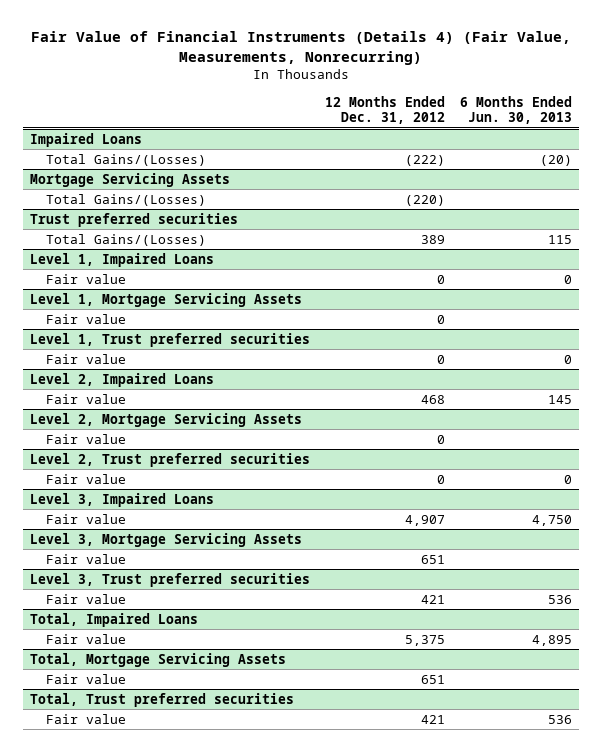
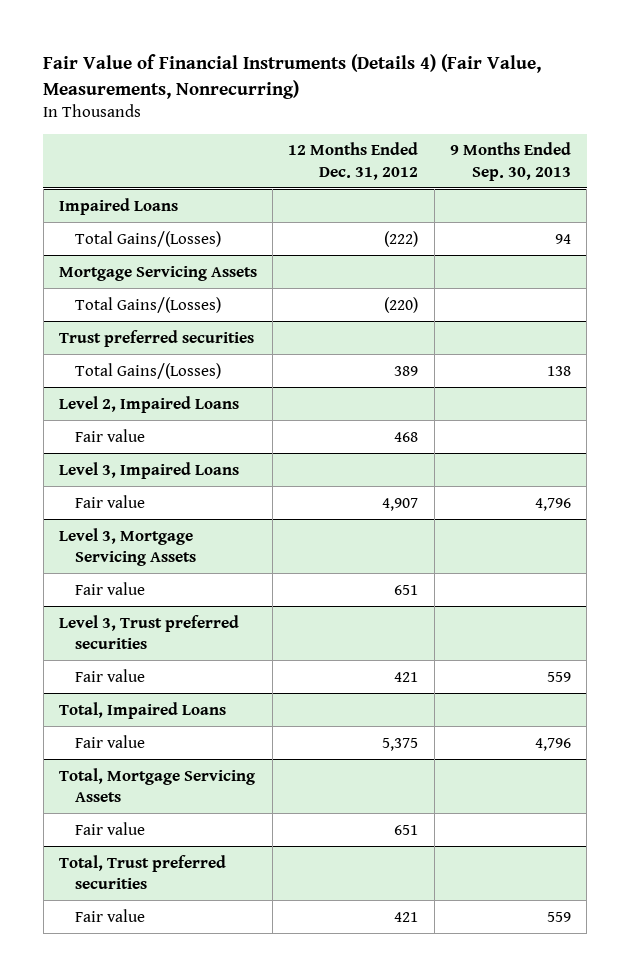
- | 12 Months Ended Dec. 31, 2012 | 6 Months Ended Jun. 30, 2013
+ | 12 Months Ended Dec. 31, 2012 | 9 Months Ended Sep. 30, 2013
- Level 1, Impaired Loans
- Fair value | 0 | 0
- Level 1, Mortgage Servicing Assets
- Fair value | 0 |
- Level 1, Trust preferred securities
- Fair value | 0 | 0
- Level 2, Mortgage Servicing Assets
- Fair value | 0 |
- Level 2, Trust preferred securities
- Fair value | 0 | 0

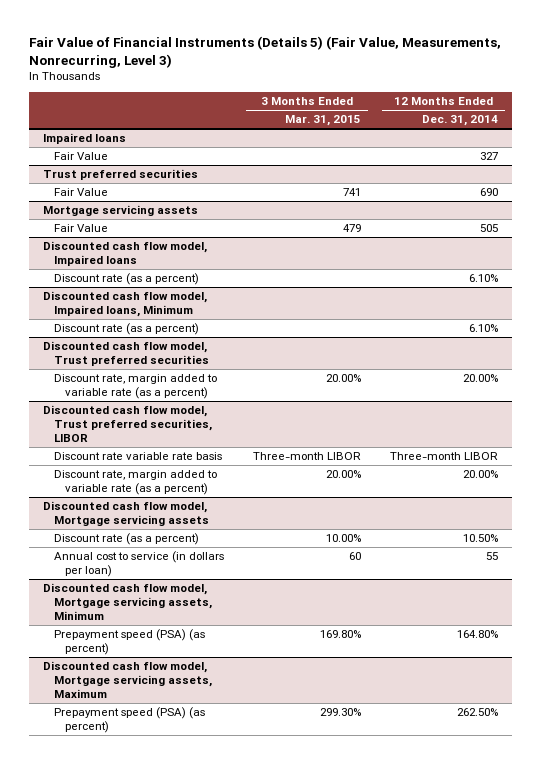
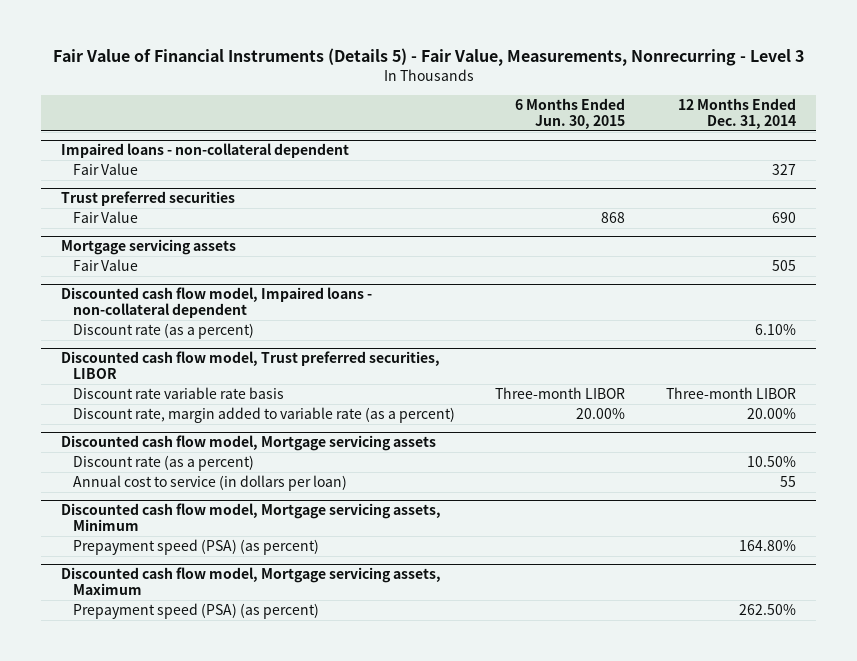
- Fair Value of Financial Instruments (Details 5) (Fair Value, Measurements, Nonrecurring, Level 3)
+ Fair Value of Financial Instruments (Details 5) - Fair Value, Measurements, Nonrecurring - Level 3
- | 3 Months Ended Mar. 31, 2015 | 12 Months Ended Dec. 31, 2014
+ | 6 Months Ended Jun. 30, 2015 | 12 Months Ended Dec. 31, 2014
- Impaired loans
+ Impaired loans - non-collateral dependent
- Discounted cash flow model, Impaired loans
- Discount rate (as a percent) | | 6.10%
- Discounted cash flow model, Impaired loans, Minimum
+ Discounted cash flow model, Impaired loans - non-collateral dependent
- Discounted cash flow model, Trust preferred securities
- Discount rate, margin added to variable rate (as a percent) | 20.00% | 20.00%

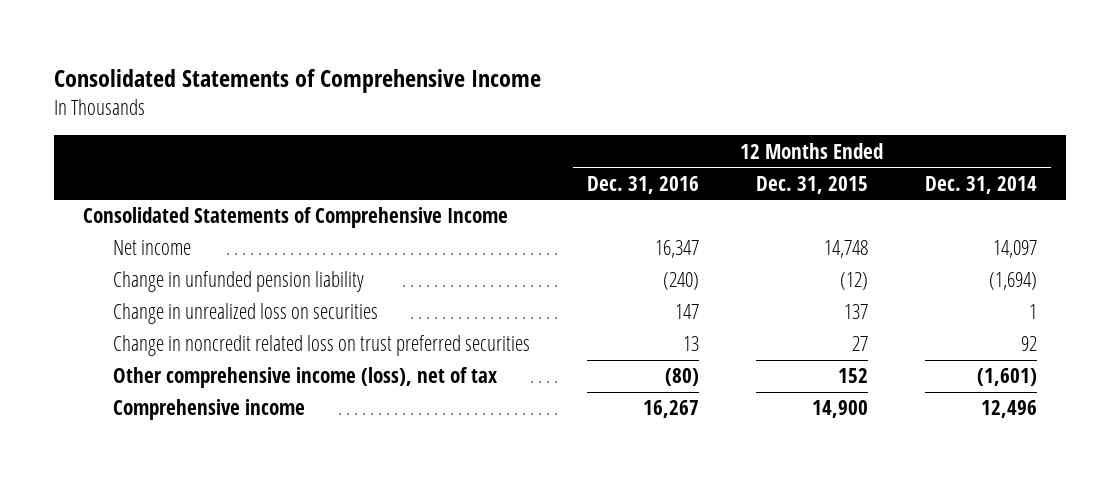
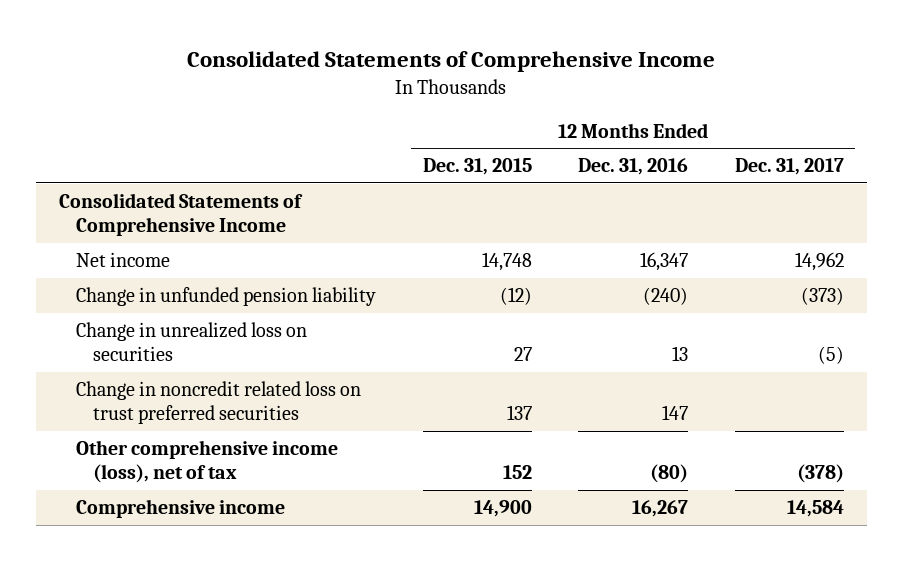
- | 12 Months Ended Dec. 31, 2016 | 12 Months Ended Dec. 31, 2015 | 12 Months Ended Dec. 31, 2014
+ | 12 Months Ended Dec. 31, 2015 | 12 Months Ended Dec. 31, 2016 | 12 Months Ended Dec. 31, 2017
- Change in unrealized loss on securities | 147 | 137 | 1
- Change in noncredit related loss on trust preferred securities | 13 | 27 | 92
+ Change in unrealized loss on securities | 27 | 13 | (5)
+ Change in noncredit related loss on trust preferred securities | 137 | 147 |

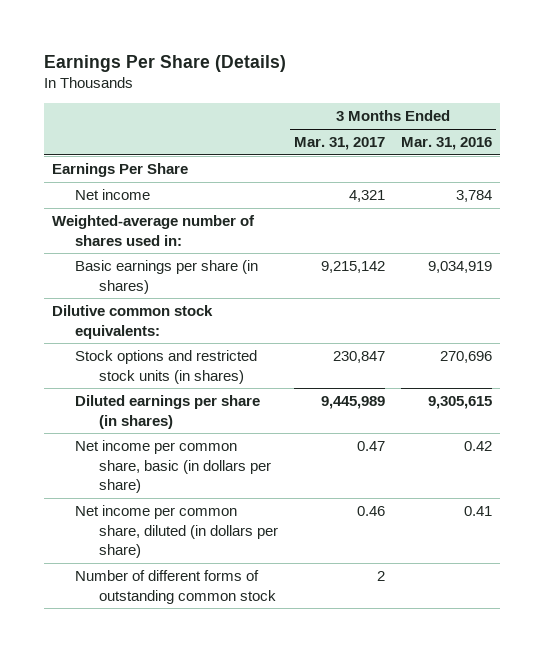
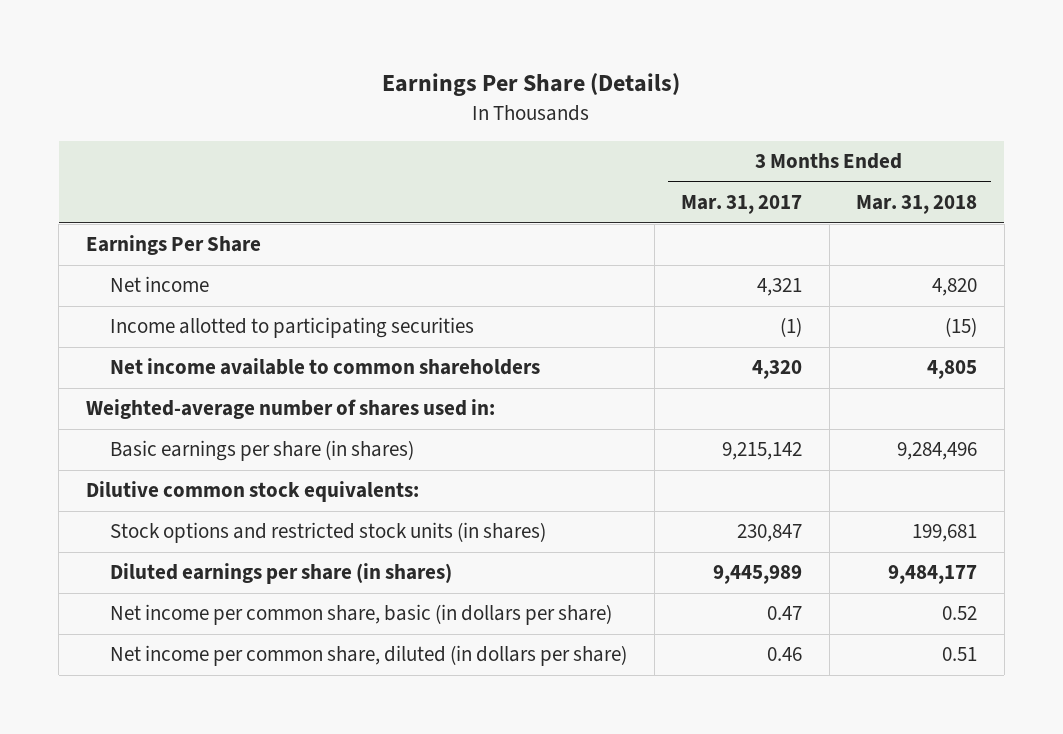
- | 3 Months Ended Mar. 31, 2017 | 3 Months Ended Mar. 31, 2016
+ | 3 Months Ended Mar. 31, 2017 | 3 Months Ended Mar. 31, 2018
+ Income allotted to participating securities | (1) | (15)
+ Net income available to common shareholders | 4,320 | 4,805
- Number of different forms of outstanding common stock | 2 |

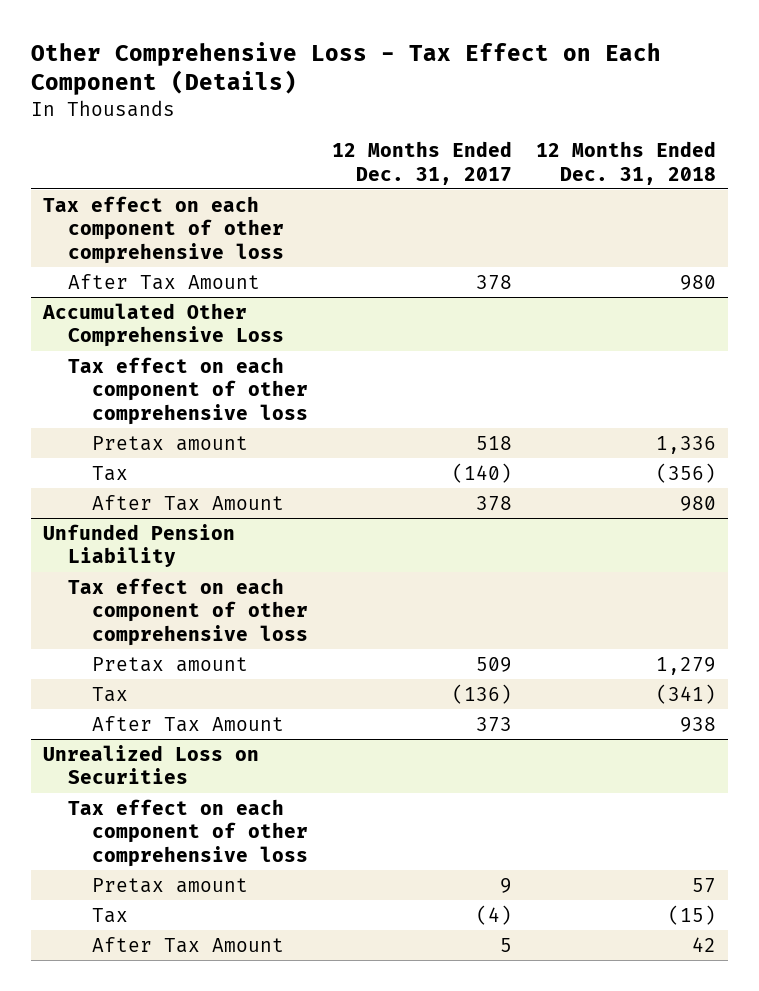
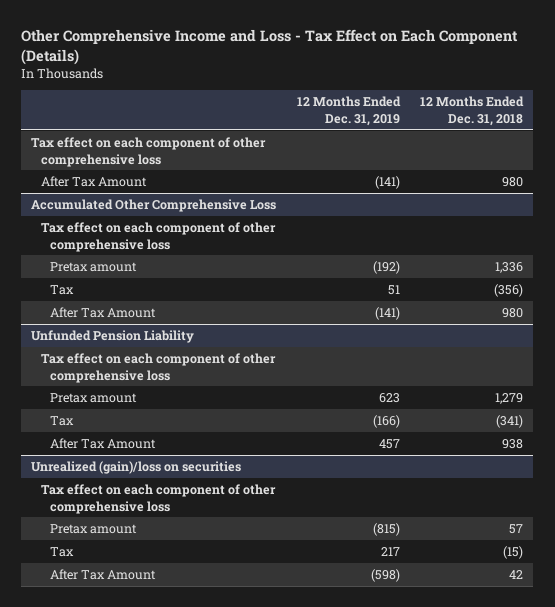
- Other Comprehensive Loss - Tax Effect on Each Component (Details)
+ Other Comprehensive Income and Loss - Tax Effect on Each Component (Details)
- | 12 Months Ended Dec. 31, 2017 | 12 Months Ended Dec. 31, 2018
+ | 12 Months Ended Dec. 31, 2019 | 12 Months Ended Dec. 31, 2018
- Unrealized Loss on Securities
+ Unrealized (gain)/loss on securities

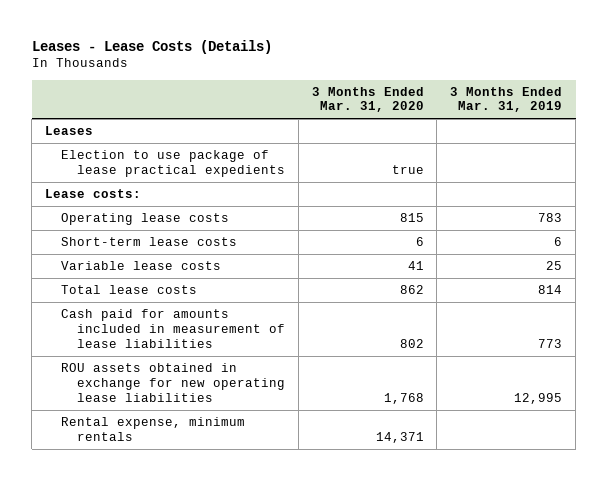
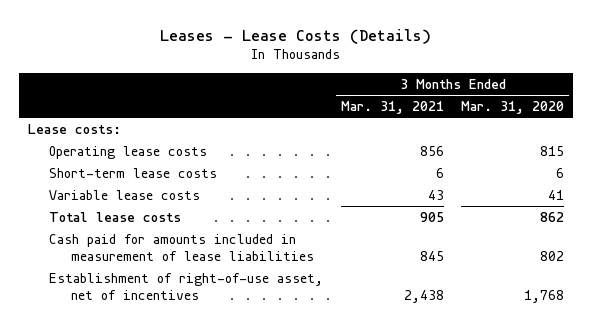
- | 3 Months Ended Mar. 31, 2020 | 3 Months Ended Mar. 31, 2019
+ | 3 Months Ended Mar. 31, 2021 | 3 Months Ended Mar. 31, 2020
- Leases
- Election to use package of lease practical expedients | true |
- ROU assets obtained in exchange for new operating lease liabilities | 1,768 | 12,995
- Rental expense, minimum rentals | 14,371 |
+ Establishment of right-of-use asset, net of incentives | 2,438 | 1,768

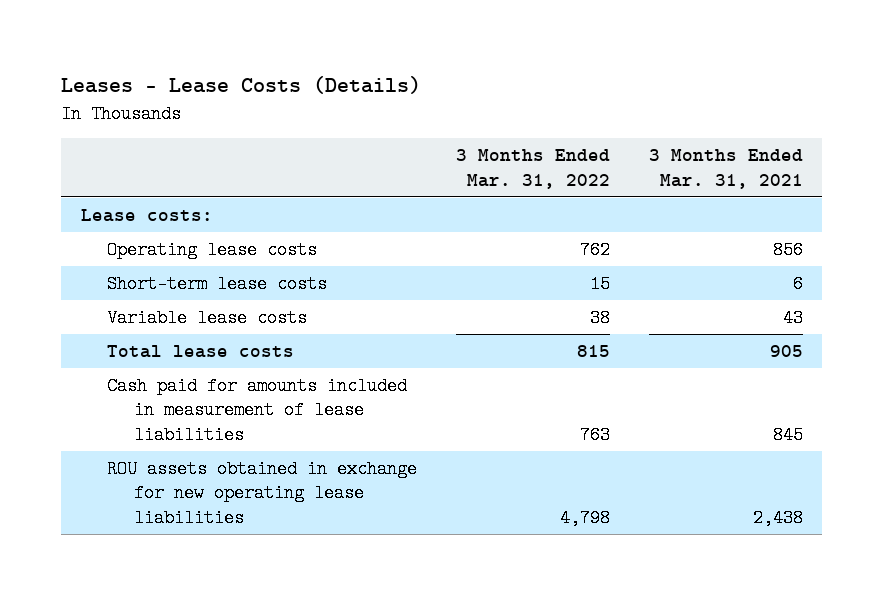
- | 3 Months Ended Mar. 31, 2021 | 3 Months Ended Mar. 31, 2020
+ | 3 Months Ended Mar. 31, 2022 | 3 Months Ended Mar. 31, 2021
- Establishment of right-of-use asset, net of incentives | 2,438 | 1,768
+ ROU assets obtained in exchange for new operating lease liabilities | 4,798 | 2,438

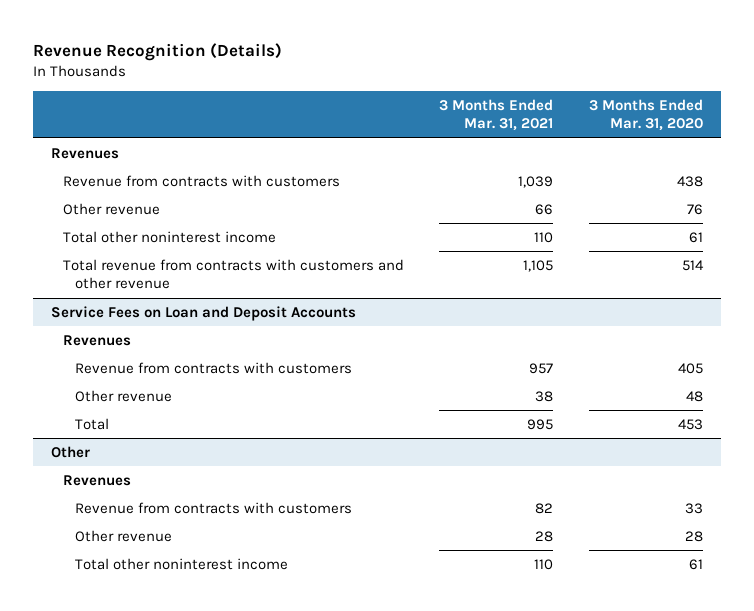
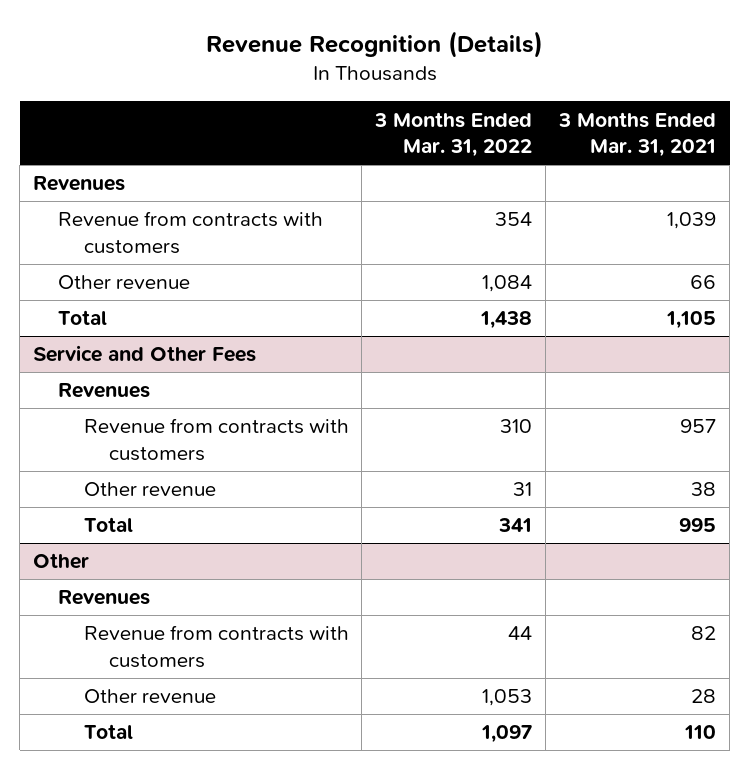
- | 3 Months Ended Mar. 31, 2021 | 3 Months Ended Mar. 31, 2020
+ | 3 Months Ended Mar. 31, 2022 | 3 Months Ended Mar. 31, 2021
- Total other noninterest income | 110 | 61
- Total revenue from contracts with customers and other revenue | 1,105 | 514
- Service Fees on Loan and Deposit Accounts
+ Total | 1,438 | 1,105
+ Service and Other Fees
@ Other
- Total other noninterest income | 110 | 61
+ Total | 1,097 | 110

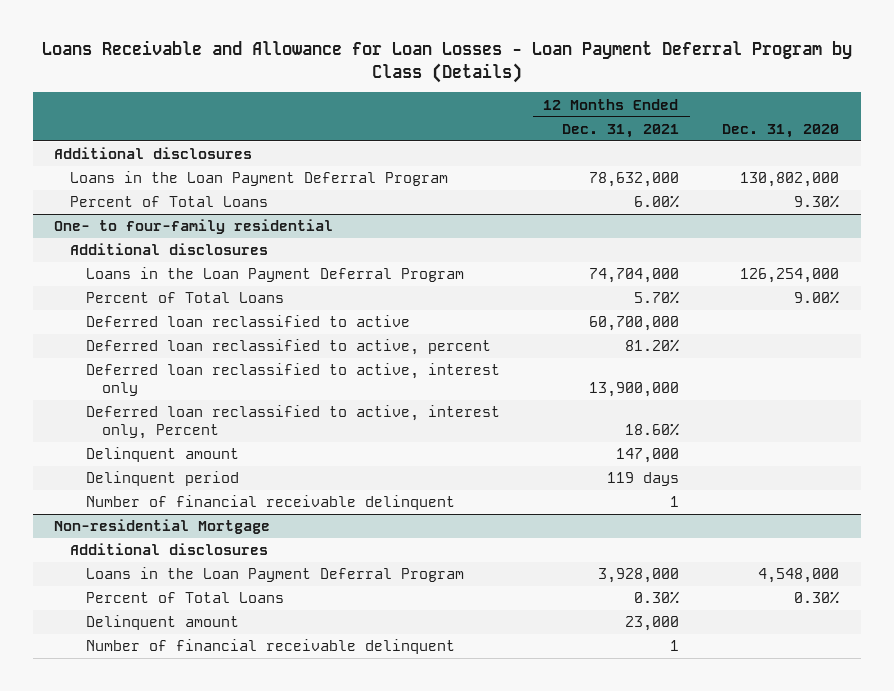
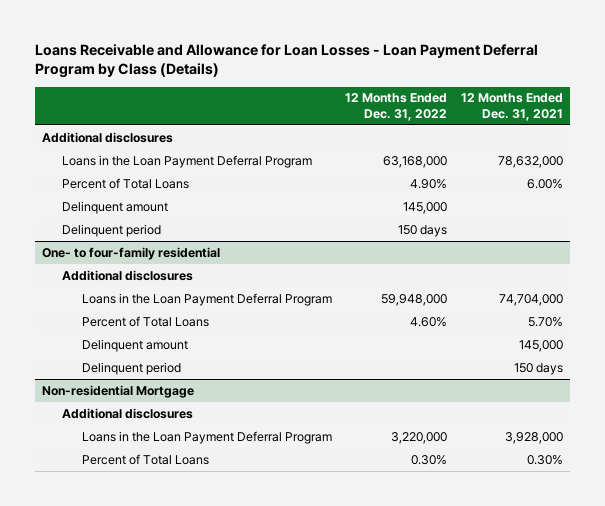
- | 12 Months Ended Dec. 31, 2021 | Dec. 31, 2020
+ | 12 Months Ended Dec. 31, 2022 | 12 Months Ended Dec. 31, 2021
+ Delinquent amount | 145,000 |
+ Delinquent period | 150 days |
@ One- to four-family residential
- Deferred loan reclassified to active | 60,700,000 |
- Deferred loan reclassified to active, percent | 81.20% |
- Deferred loan reclassified to active, interest only | 13,900,000 |
- Deferred loan reclassified to active, interest only, Percent | 18.60% |
- Delinquent amount | 147,000 |
- Delinquent period | 119 days |
- Number of financial receivable delinquent | 1 |
+ Delinquent amount | | 145,000
+ Delinquent period | | 150 days
@ Non-residential Mortgage
- Delinquent amount | 23,000 |
- Number of financial receivable delinquent | 1 |

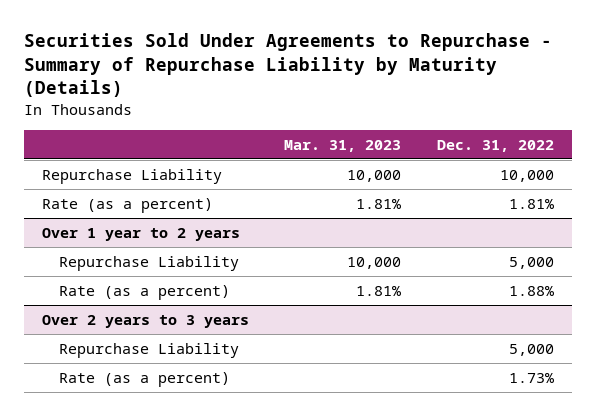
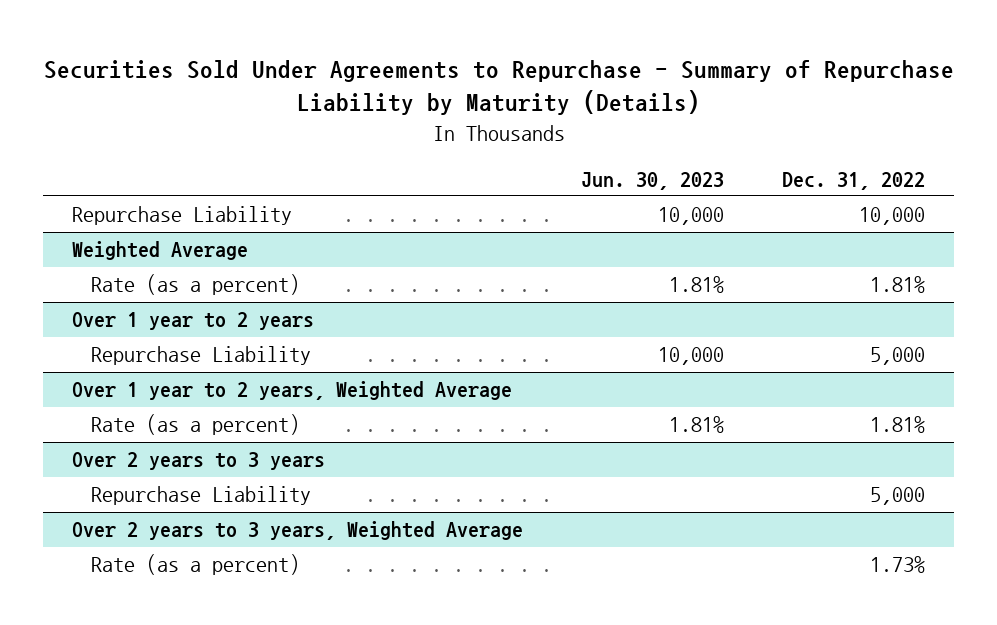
- | Mar. 31, 2023 | Dec. 31, 2022
+ | Jun. 30, 2023 | Dec. 31, 2022
+ Weighted Average
@ Over 1 year to 2 years
- Rate (as a percent) | 1.81% | 1.88%
+ Over 1 year to 2 years, Weighted Average
+ Rate (as a percent) | 1.81% | 1.81%
+ Over 2 years to 3 years, Weighted Average

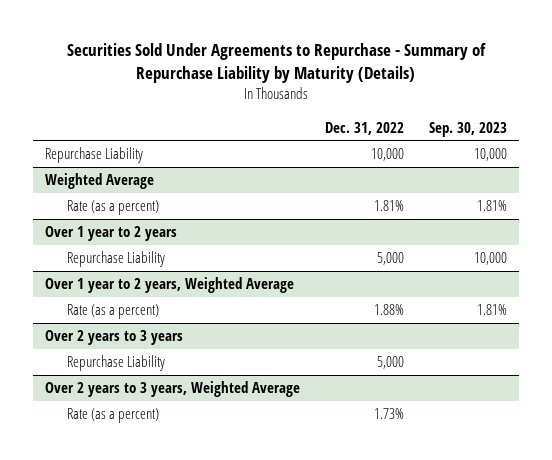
- | Jun. 30, 2023 | Dec. 31, 2022
+ | Dec. 31, 2022 | Sep. 30, 2023
@ Over 1 year to 2 years, Weighted Average
- Rate (as a percent) | 1.81% | 1.81%
+ Rate (as a percent) | 1.88% | 1.81%

